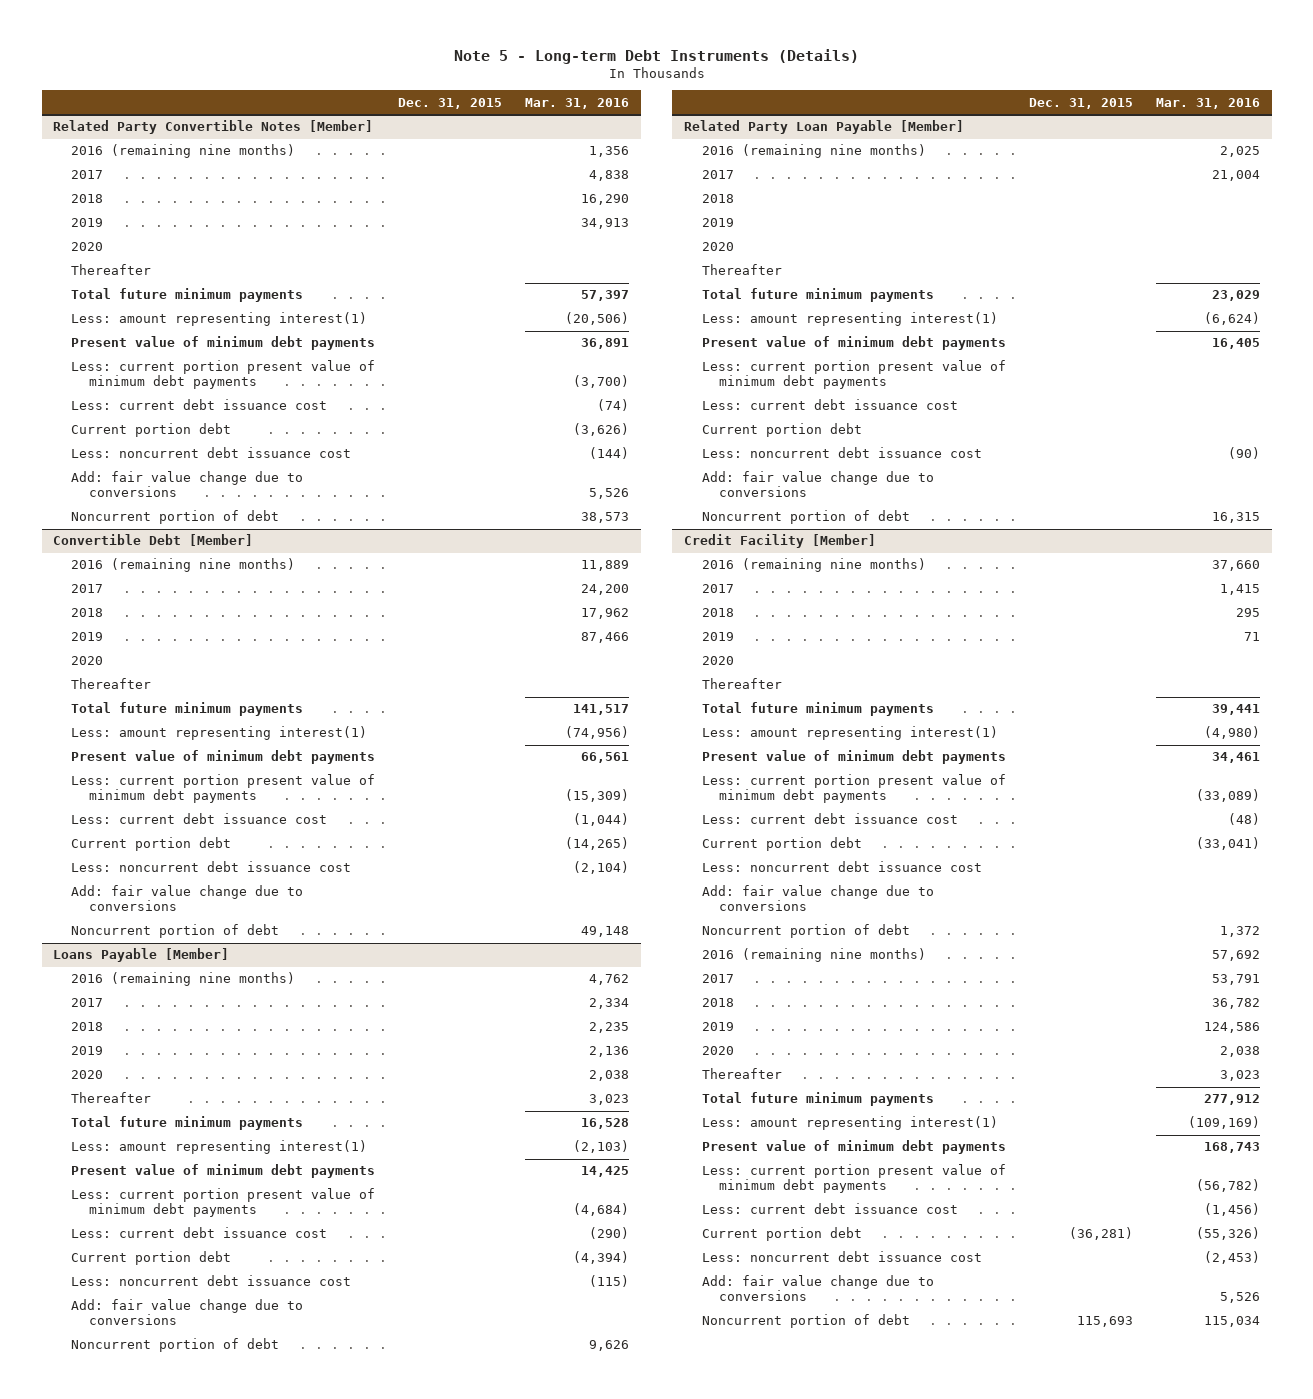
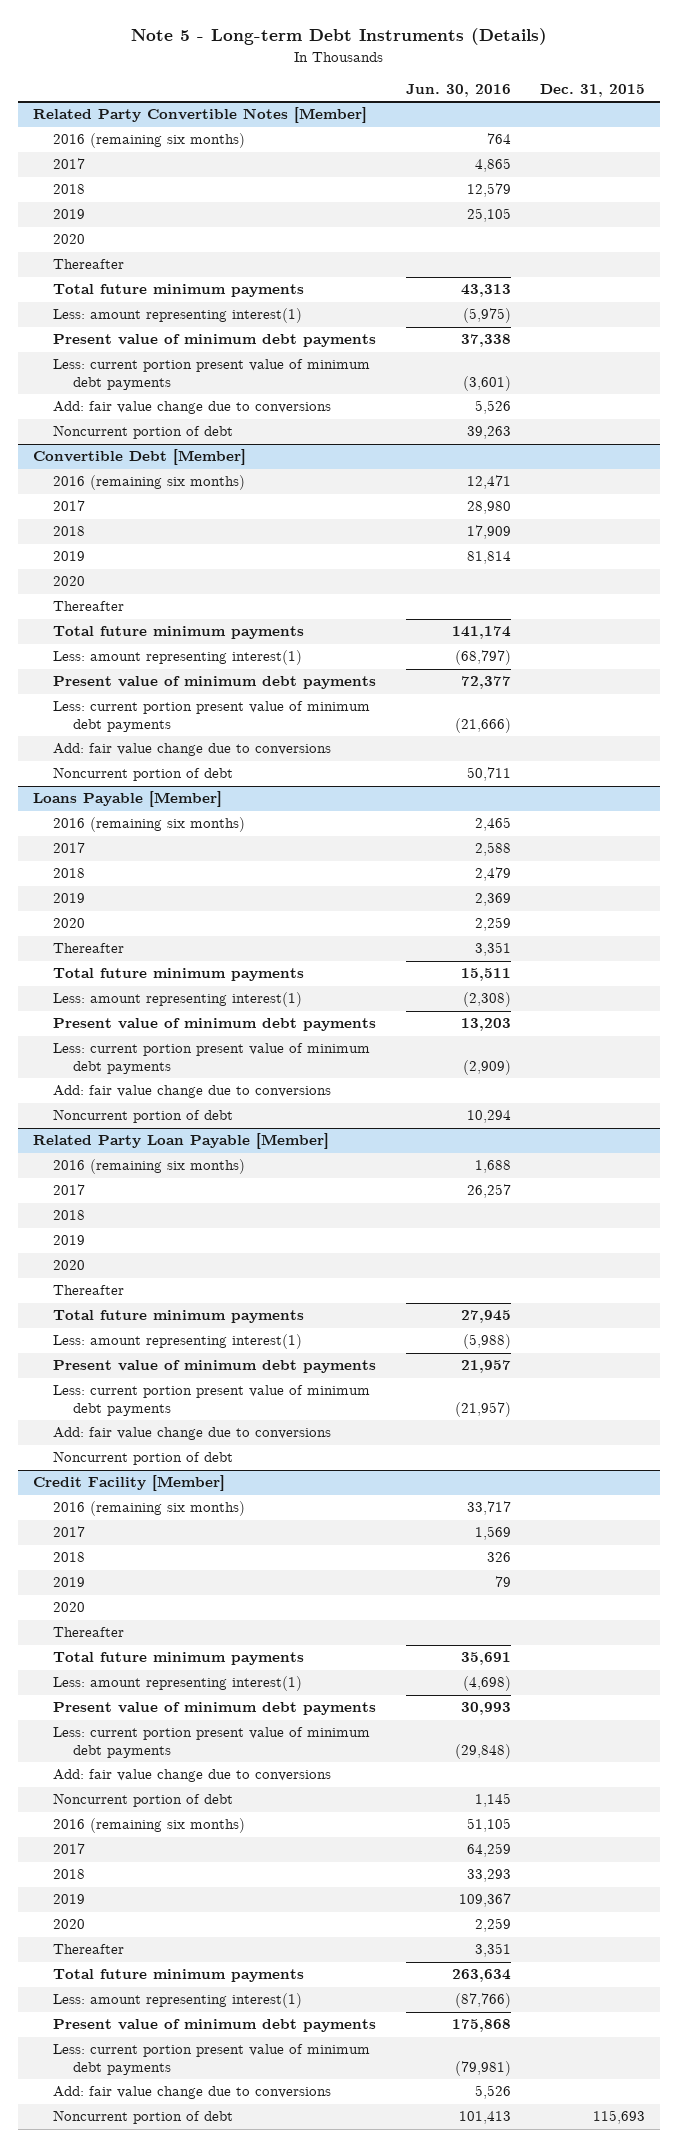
- | Dec. 31, 2015 | Mar. 31, 2016
+ | Jun. 30, 2016 | Dec. 31, 2015
@ Related Party Convertible Notes [Member]
- 2016 (remaining nine months) | | 1,356
+ 2016 (remaining six months) | 764 |
- Less: current debt issuance cost | | (74)
- Current portion debt | | (3,626)
- Less: noncurrent debt issuance cost | | (144)
@ Convertible Debt [Member]
- 2016 (remaining nine months) | | 11,889
+ 2016 (remaining six months) | 12,471 |
- Less: current debt issuance cost | | (1,044)
- Current portion debt | | (14,265)
- Less: noncurrent debt issuance cost | | (2,104)
@ Loans Payable [Member]
- 2016 (remaining nine months) | | 4,762
+ 2016 (remaining six months) | 2,465 |
- Less: current debt issuance cost | | (290)
- Current portion debt | | (4,394)
- Less: noncurrent debt issuance cost | | (115)
@ Related Party Loan Payable [Member]
- 2016 (remaining nine months) | | 2,025
+ 2016 (remaining six months) | 1,688 |
- Less: current debt issuance cost
- Current portion debt
- Less: noncurrent debt issuance cost | | (90)
@ Credit Facility [Member]
- 2016 (remaining nine months) | | 37,660
+ 2016 (remaining six months) | 33,717 |
- Less: current debt issuance cost | | (48)
- Current portion debt | | (33,041)
- Less: noncurrent debt issuance cost
- 2016 (remaining nine months) | | 57,692
+ 2016 (remaining six months) | 51,105 |
- Less: current debt issuance cost | | (1,456)
- Current portion debt | (36,281) | (55,326)
- Less: noncurrent debt issuance cost | | (2,453)

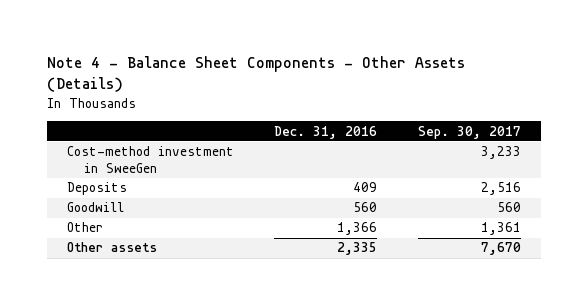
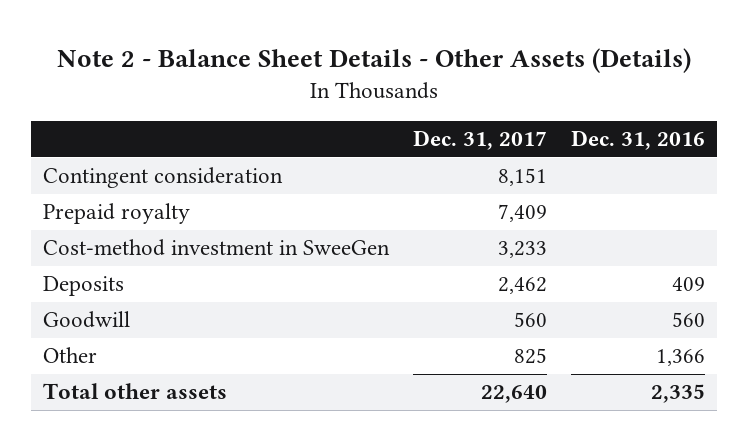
- Note 4 - Balance Sheet Components - Other Assets (Details)
+ Note 2 - Balance Sheet Details - Other Assets (Details)
- | Dec. 31, 2016 | Sep. 30, 2017
+ | Dec. 31, 2017 | Dec. 31, 2016
+ Contingent consideration | 8,151 |
+ Prepaid royalty | 7,409 |
- Other assets | 2,335 | 7,670
+ Total other assets | 22,640 | 2,335

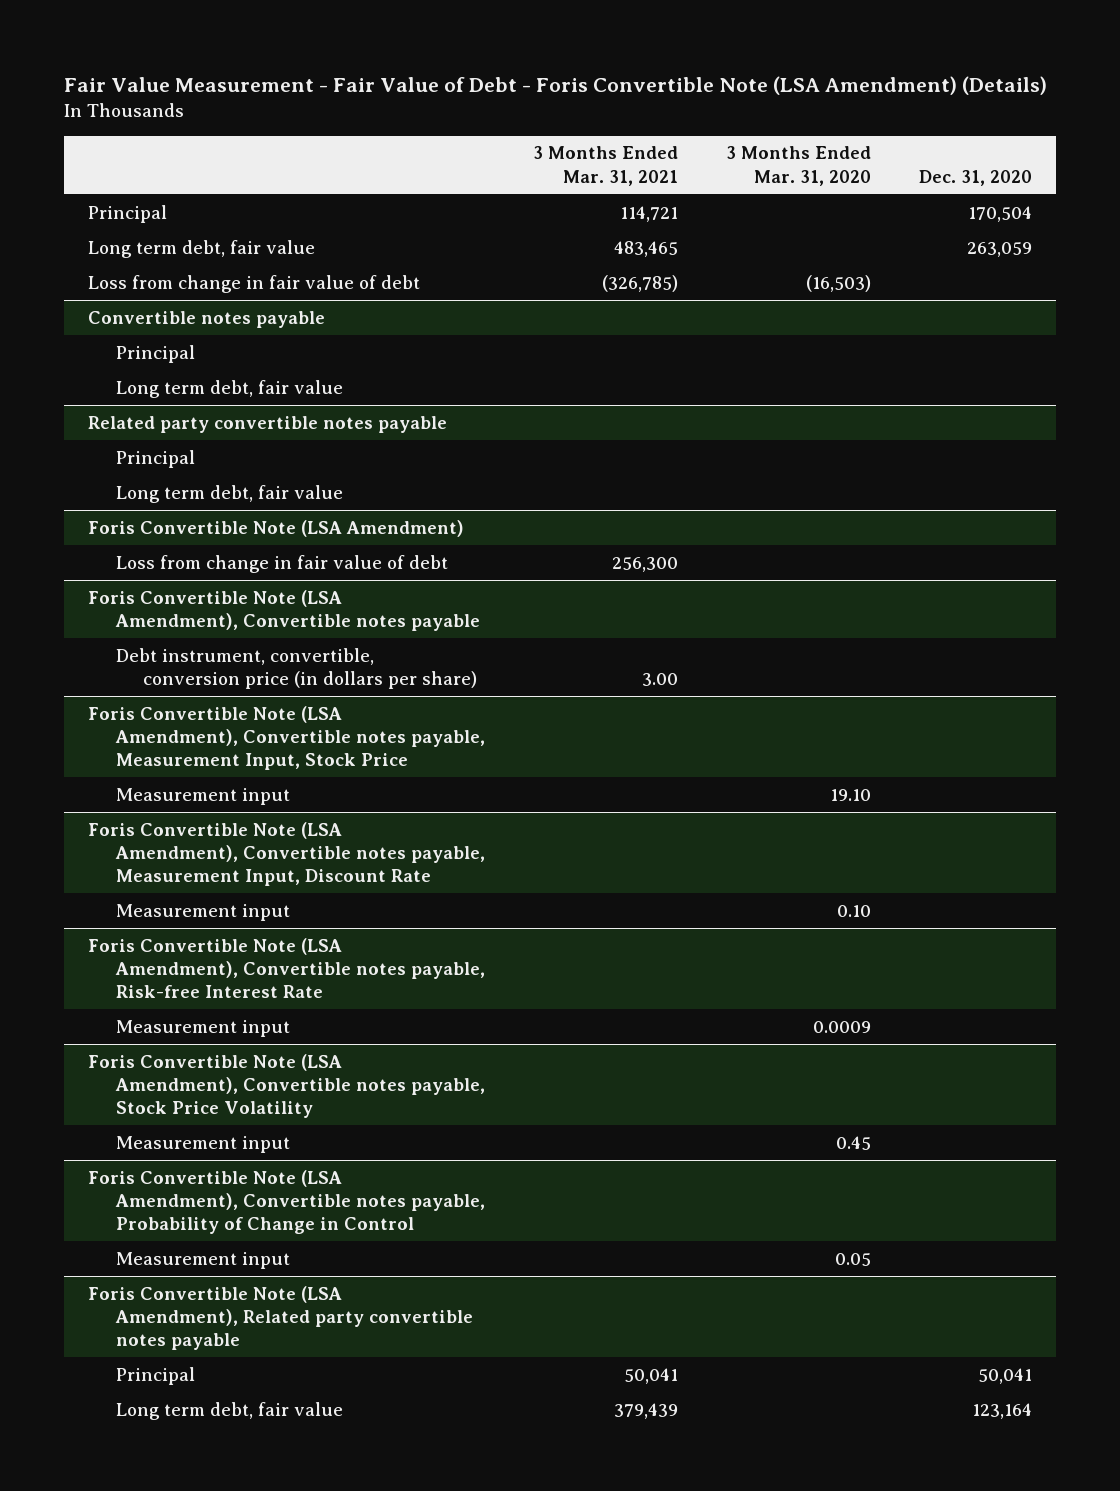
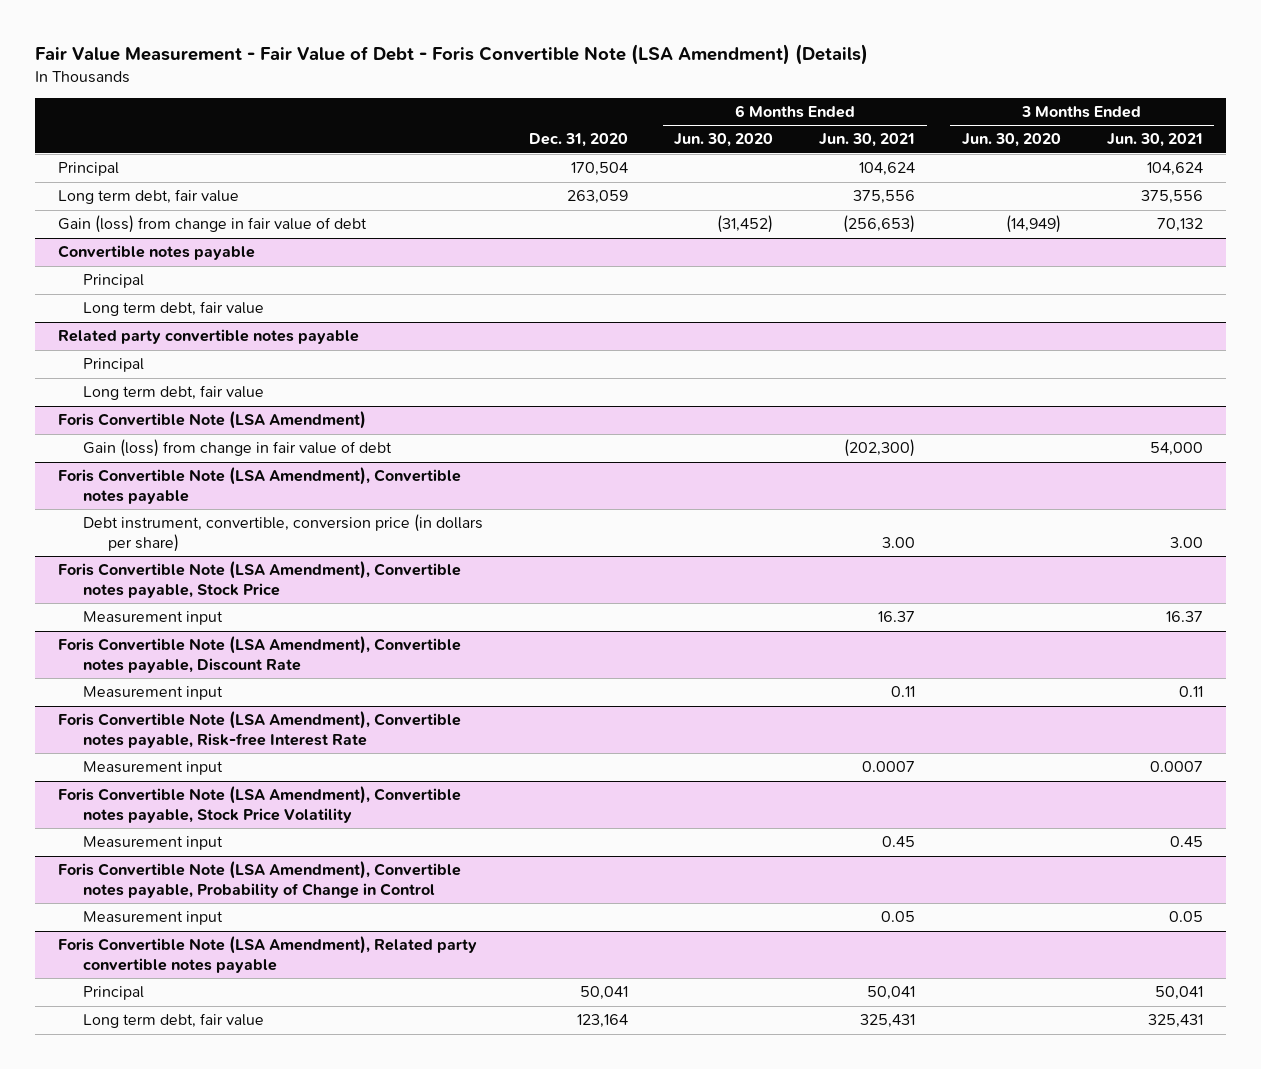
- | 3 Months Ended Mar. 31, 2021 | 3 Months Ended Mar. 31, 2020 | Dec. 31, 2020
+ | Dec. 31, 2020 | 6 Months Ended Jun. 30, 2020 | 6 Months Ended Jun. 30, 2021 | 3 Months Ended Jun. 30, 2020 | 3 Months Ended Jun. 30, 2021
- Loss from change in fair value of debt | (326,785) | (16,503) |
+ Gain (loss) from change in fair value of debt | | (31,452) | (256,653) | (14,949) | 70,132
@ Foris Convertible Note (LSA Amendment)
- Loss from change in fair value of debt | 256,300 | |
+ Gain (loss) from change in fair value of debt | | | (202,300) | | 54,000
- Foris Convertible Note (LSA Amendment), Convertible notes payable, Measurement Input, Stock Price
+ Foris Convertible Note (LSA Amendment), Convertible notes payable, Stock Price
- Foris Convertible Note (LSA Amendment), Convertible notes payable, Measurement Input, Discount Rate
+ Foris Convertible Note (LSA Amendment), Convertible notes payable, Discount Rate

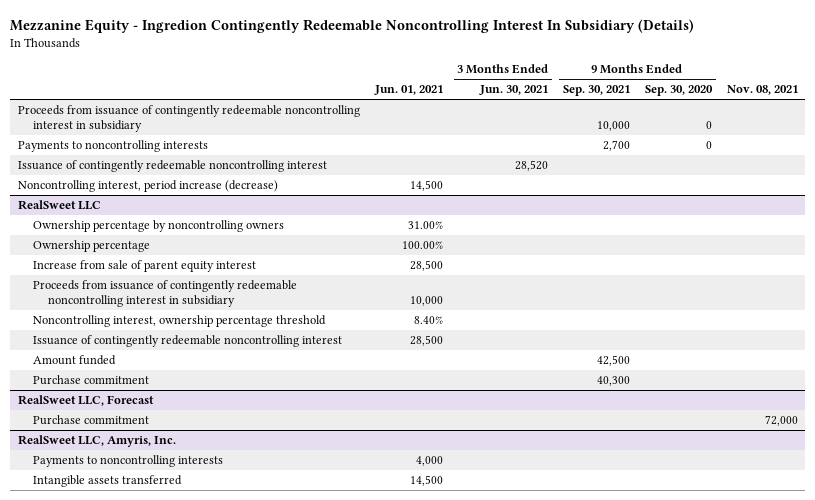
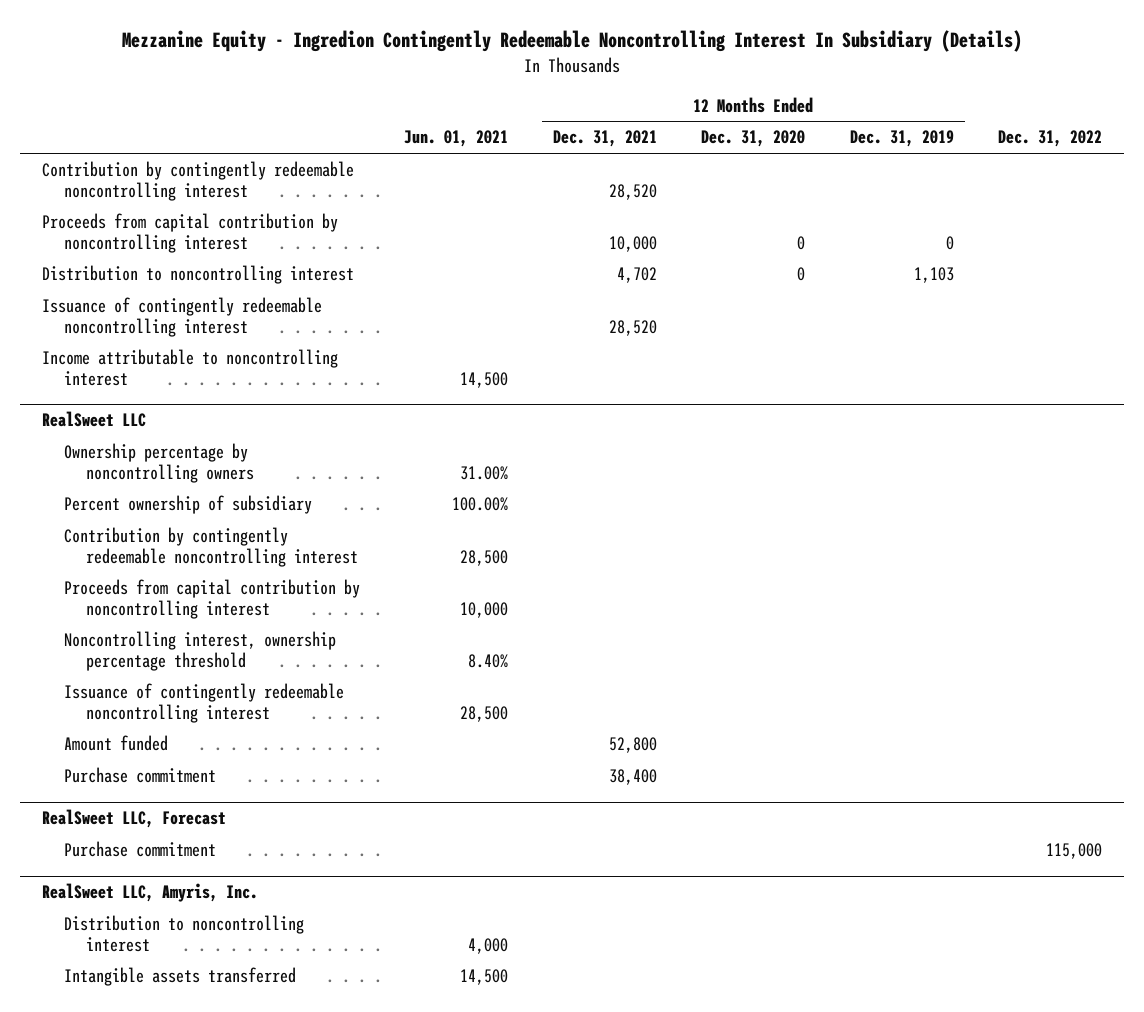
- | Jun. 01, 2021 | 3 Months Ended Jun. 30, 2021 | 9 Months Ended Sep. 30, 2021 | 9 Months Ended Sep. 30, 2020 | Nov. 08, 2021
+ | Jun. 01, 2021 | 12 Months Ended Dec. 31, 2021 | 12 Months Ended Dec. 31, 2020 | 12 Months Ended Dec. 31, 2019 | Dec. 31, 2022
- Proceeds from issuance of contingently redeemable noncontrolling interest in subsidiary | | | 10,000 | 0 |
- Payments to noncontrolling interests | | | 2,700 | 0 |
+ Contribution by contingently redeemable noncontrolling interest | | 28,520 | | |
+ Proceeds from capital contribution by noncontrolling interest | | 10,000 | 0 | 0 |
+ Distribution to noncontrolling interest | | 4,702 | 0 | 1,103 |
- Noncontrolling interest, period increase (decrease) | 14,500 | | | |
+ Income attributable to noncontrolling interest | 14,500 | | | |
@ RealSweet LLC
- Ownership percentage | 100.00% | | | |
- Increase from sale of parent equity interest | 28,500 | | | |
- Proceeds from issuance of contingently redeemable noncontrolling interest in subsidiary | 10,000 | | | |
+ Percent ownership of subsidiary | 100.00% | | | |
+ Contribution by contingently redeemable noncontrolling interest | 28,500 | | | |
+ Proceeds from capital contribution by noncontrolling interest | 10,000 | | | |
@ RealSweet LLC, Amyris, Inc.
- Payments to noncontrolling interests | 4,000 | | | |
+ Distribution to noncontrolling interest | 4,000 | | | |

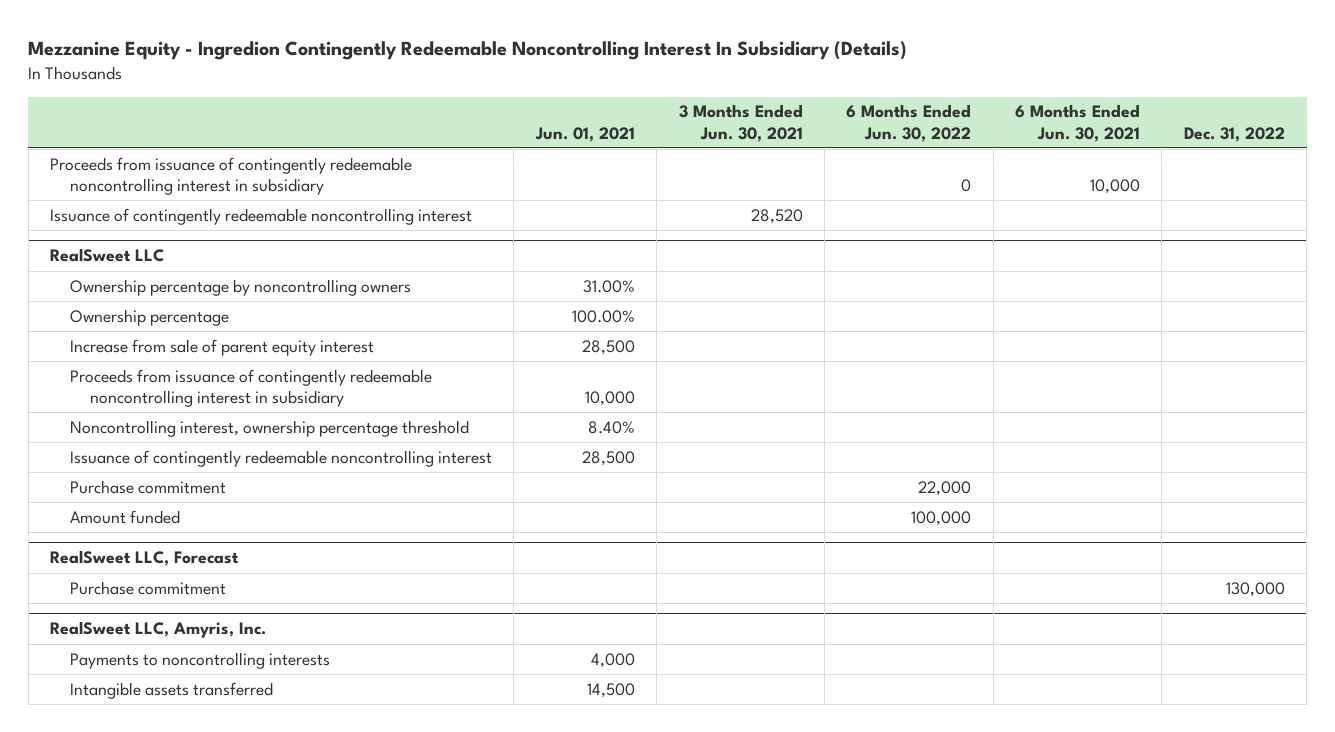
- | Jun. 01, 2021 | 12 Months Ended Dec. 31, 2021 | 12 Months Ended Dec. 31, 2020 | 12 Months Ended Dec. 31, 2019 | Dec. 31, 2022
+ | Jun. 01, 2021 | 3 Months Ended Jun. 30, 2021 | 6 Months Ended Jun. 30, 2022 | 6 Months Ended Jun. 30, 2021 | Dec. 31, 2022
- Contribution by contingently redeemable noncontrolling interest | | 28,520 | | |
- Proceeds from capital contribution by noncontrolling interest | | 10,000 | 0 | 0 |
- Distribution to noncontrolling interest | | 4,702 | 0 | 1,103 |
+ Proceeds from issuance of contingently redeemable noncontrolling interest in subsidiary | | | 0 | 10,000 |
- Income attributable to noncontrolling interest | 14,500 | | | |
@ RealSweet LLC
- Percent ownership of subsidiary | 100.00% | | | |
- Contribution by contingently redeemable noncontrolling interest | 28,500 | | | |
- Proceeds from capital contribution by noncontrolling interest | 10,000 | | | |
+ Ownership percentage | 100.00% | | | |
+ Increase from sale of parent equity interest | 28,500 | | | |
+ Proceeds from issuance of contingently redeemable noncontrolling interest in subsidiary | 10,000 | | | |
moved down: Amount funded | | | 100,000 | |
@ RealSweet LLC, Forecast
- Purchase commitment | | | | | 115,000
+ Purchase commitment | | | | | 130,000
@ RealSweet LLC, Amyris, Inc.
- Distribution to noncontrolling interest | 4,000 | | | |
+ Payments to noncontrolling interests | 4,000 | | | |

